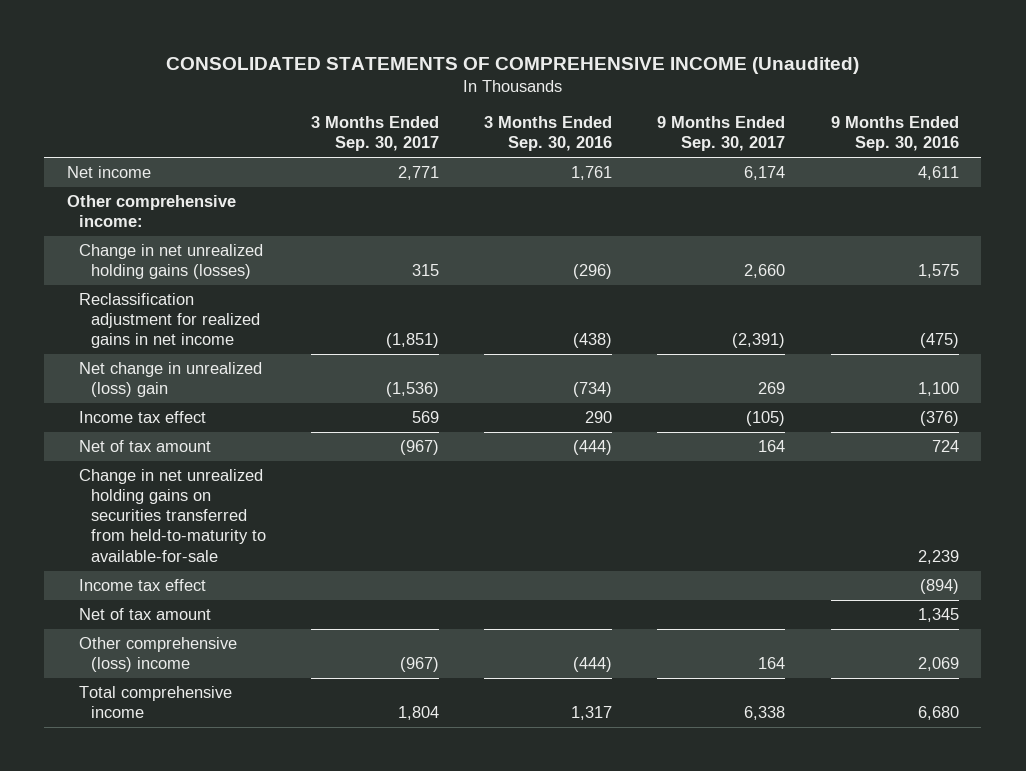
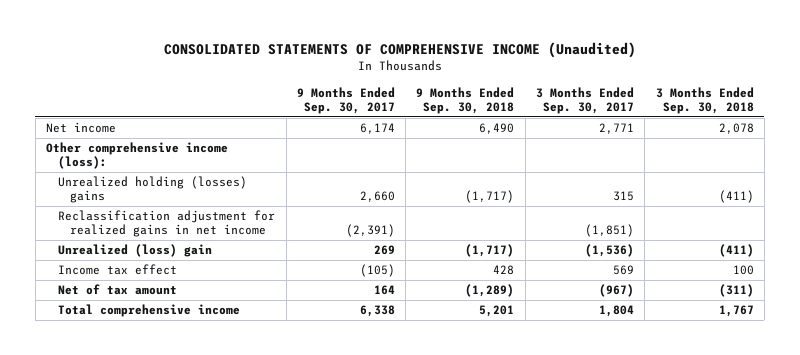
- | 3 Months Ended Sep. 30, 2017 | 3 Months Ended Sep. 30, 2016 | 9 Months Ended Sep. 30, 2017 | 9 Months Ended Sep. 30, 2016
+ | 9 Months Ended Sep. 30, 2017 | 9 Months Ended Sep. 30, 2018 | 3 Months Ended Sep. 30, 2017 | 3 Months Ended Sep. 30, 2018
- Other comprehensive income:
- Change in net unrealized holding gains (losses) | 315 | (296) | 2,660 | 1,575
+ Other comprehensive income (loss):
+ Unrealized holding (losses) gains | 2,660 | (1,717) | 315 | (411)
- Net change in unrealized (loss) gain | (1,536) | (734) | 269 | 1,100
+ Unrealized (loss) gain | 269 | (1,717) | (1,536) | (411)
- Change in net unrealized holding gains on securities transferred from held-to-maturity to available-for-sale | | | | 2,239
- Income tax effect | | | | (894)
- Net of tax amount | | | | 1,345
- Other comprehensive (loss) income | (967) | (444) | 164 | 2,069

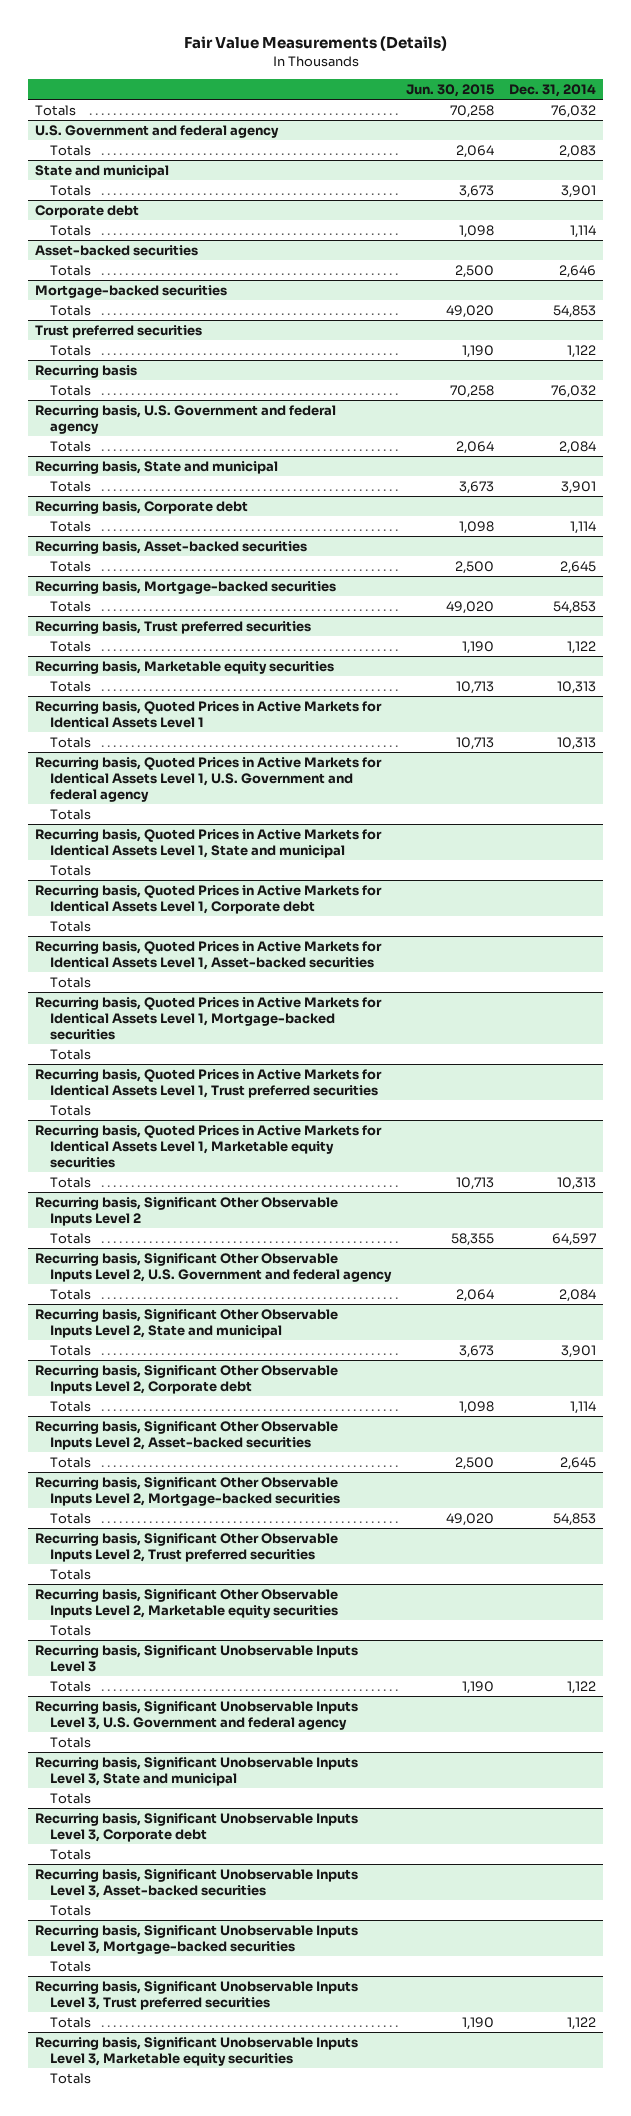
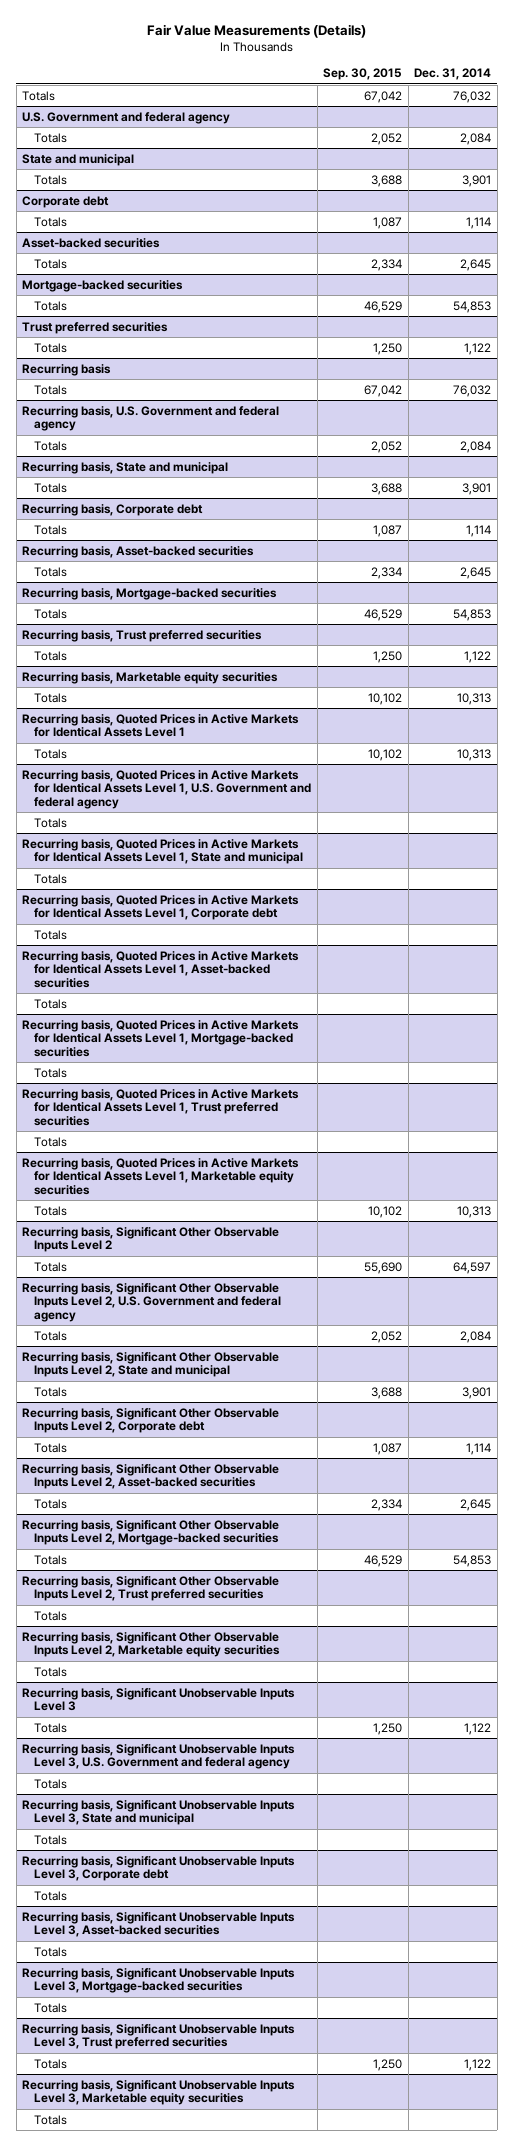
- | Jun. 30, 2015 | Dec. 31, 2014
+ | Sep. 30, 2015 | Dec. 31, 2014
@ U.S. Government and federal agency
- Totals | 2,064 | 2,083
+ Totals | 2,052 | 2,084
@ Asset-backed securities
- Totals | 2,500 | 2,646
+ Totals | 2,334 | 2,645

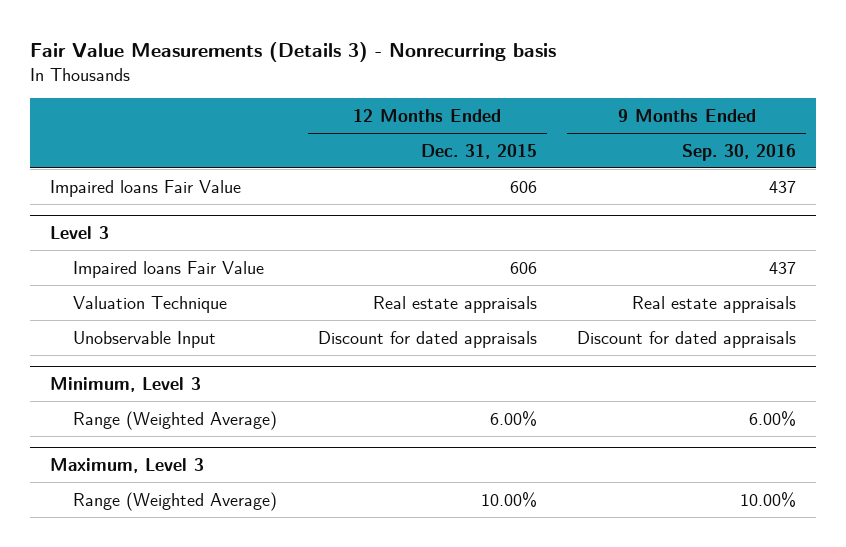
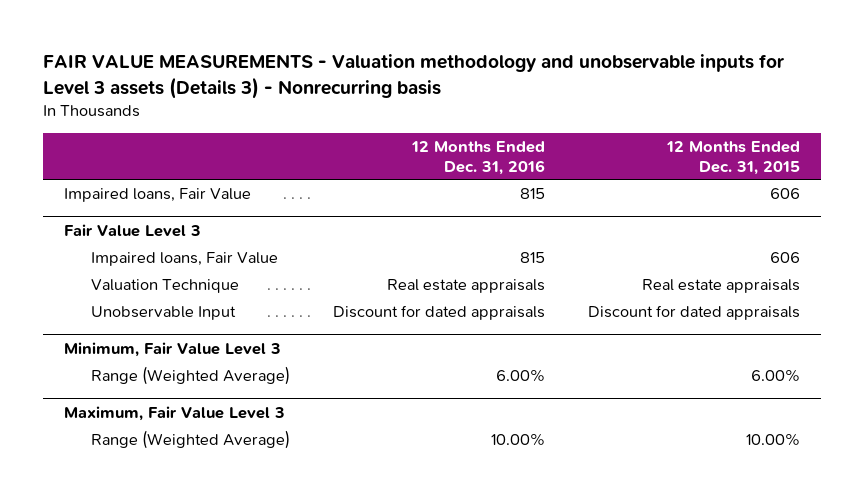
- Fair Value Measurements (Details 3) - Nonrecurring basis
+ FAIR VALUE MEASUREMENTS - Valuation methodology and unobservable inputs for Level 3 assets (Details 3) - Nonrecurring basis
- | 12 Months Ended Dec. 31, 2015 | 9 Months Ended Sep. 30, 2016
+ | 12 Months Ended Dec. 31, 2016 | 12 Months Ended Dec. 31, 2015
- Impaired loans Fair Value | 606 | 437
- Level 3
- Impaired loans Fair Value | 606 | 437
+ Impaired loans, Fair Value | 815 | 606
+ Fair Value Level 3
+ Impaired loans, Fair Value | 815 | 606
- Minimum, Level 3
+ Minimum, Fair Value Level 3
- Maximum, Level 3
+ Maximum, Fair Value Level 3

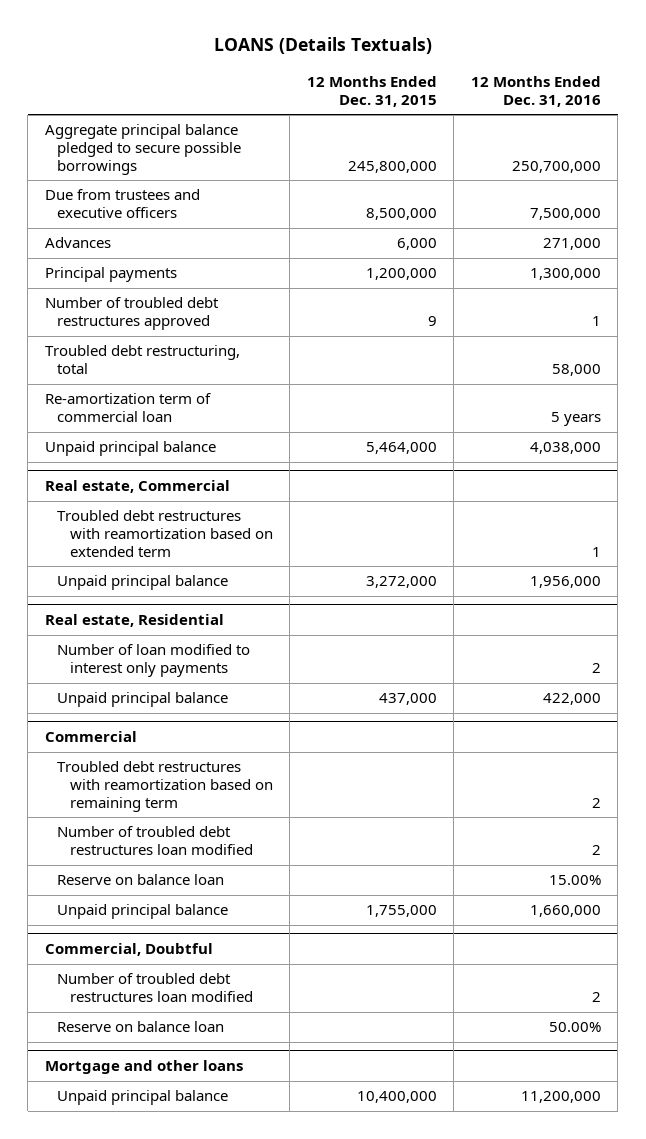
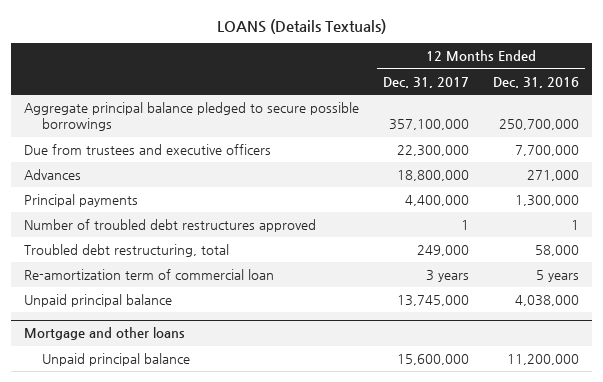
- | 12 Months Ended Dec. 31, 2015 | 12 Months Ended Dec. 31, 2016
+ | 12 Months Ended Dec. 31, 2017 | 12 Months Ended Dec. 31, 2016
- Due from trustees and executive officers | 8,500,000 | 7,500,000
+ Due from trustees and executive officers | 22,300,000 | 7,700,000
- Real estate, Commercial
- Troubled debt restructures with reamortization based on extended term | | 1
- Unpaid principal balance | 3,272,000 | 1,956,000
- Real estate, Residential
- Number of loan modified to interest only payments | | 2
- Unpaid principal balance | 437,000 | 422,000
- Commercial
- Troubled debt restructures with reamortization based on remaining term | | 2
- Number of troubled debt restructures loan modified | | 2
- Reserve on balance loan | | 15.00%
- Unpaid principal balance | 1,755,000 | 1,660,000
- Commercial, Doubtful
- Number of troubled debt restructures loan modified | | 2
- Reserve on balance loan | | 50.00%

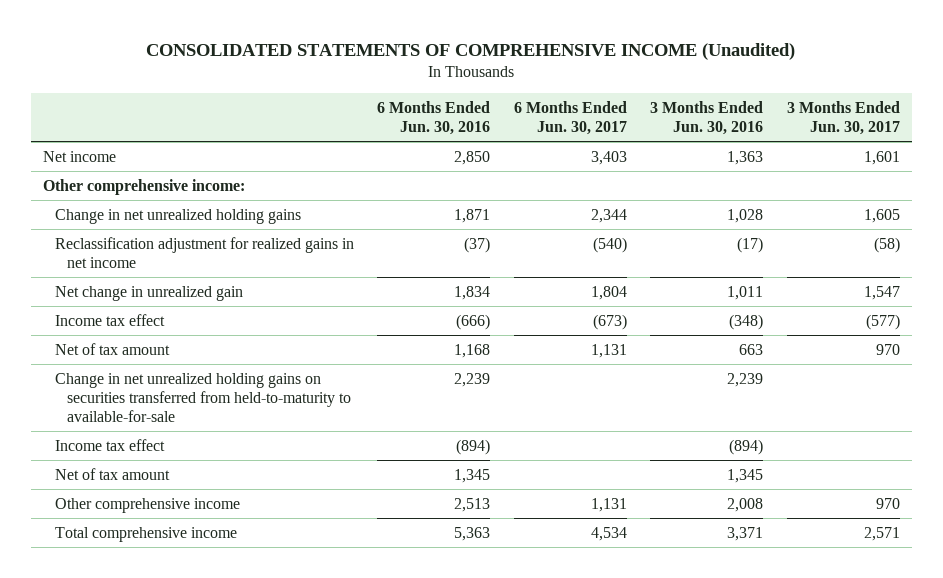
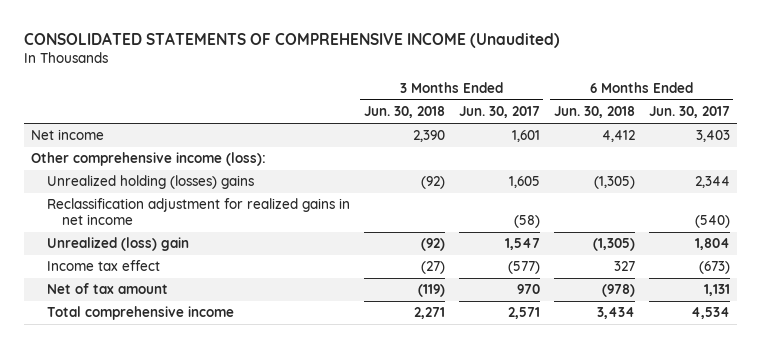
- | 6 Months Ended Jun. 30, 2016 | 6 Months Ended Jun. 30, 2017 | 3 Months Ended Jun. 30, 2016 | 3 Months Ended Jun. 30, 2017
+ | 3 Months Ended Jun. 30, 2018 | 3 Months Ended Jun. 30, 2017 | 6 Months Ended Jun. 30, 2018 | 6 Months Ended Jun. 30, 2017
- Other comprehensive income:
- Change in net unrealized holding gains | 1,871 | 2,344 | 1,028 | 1,605
+ Other comprehensive income (loss):
+ Unrealized holding (losses) gains | (92) | 1,605 | (1,305) | 2,344
- Net change in unrealized gain | 1,834 | 1,804 | 1,011 | 1,547
+ Unrealized (loss) gain | (92) | 1,547 | (1,305) | 1,804
- Change in net unrealized holding gains on securities transferred from held-to-maturity to available-for-sale | 2,239 | | 2,239 |
- Income tax effect | (894) | | (894) |
- Net of tax amount | 1,345 | | 1,345 |
- Other comprehensive income | 2,513 | 1,131 | 2,008 | 970

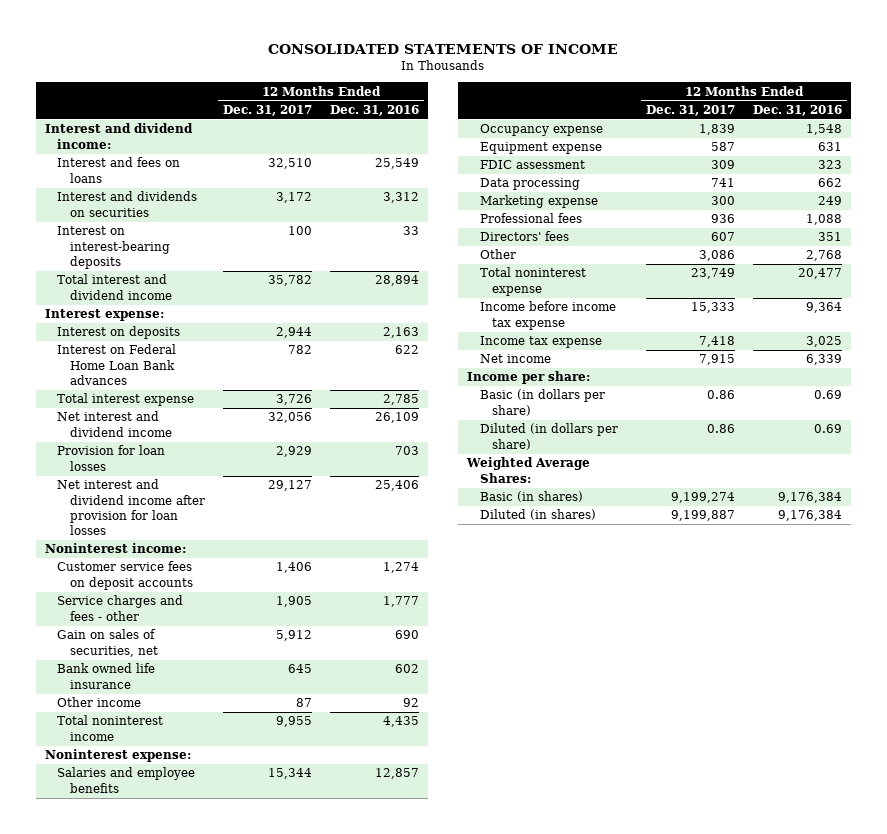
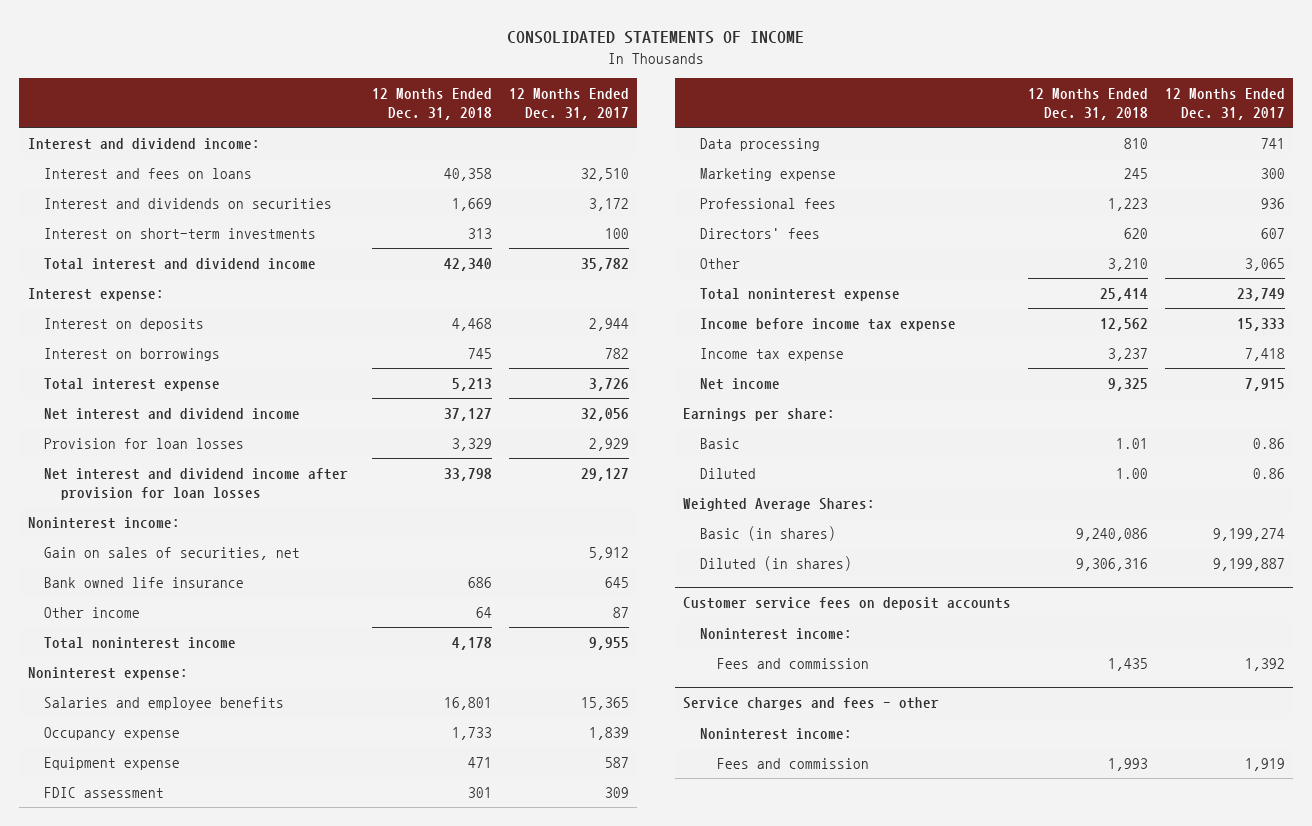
- | 12 Months Ended Dec. 31, 2017 | 12 Months Ended Dec. 31, 2016
+ | 12 Months Ended Dec. 31, 2018 | 12 Months Ended Dec. 31, 2017
- Interest on interest-bearing deposits | 100 | 33
+ Interest on short-term investments | 313 | 100
- Interest on Federal Home Loan Bank advances | 782 | 622
+ Interest on borrowings | 745 | 782
- Customer service fees on deposit accounts | 1,406 | 1,274
- Service charges and fees - other | 1,905 | 1,777
- Salaries and employee benefits | 15,344 | 12,857
+ Salaries and employee benefits | 16,801 | 15,365
- Other | 3,086 | 2,768
+ Other | 3,210 | 3,065
- Income per share:
- Basic (in dollars per share) | 0.86 | 0.69
- Diluted (in dollars per share) | 0.86 | 0.69
+ Earnings per share:
+ Basic | 1.01 | 0.86
+ Diluted | 1.00 | 0.86
+ Customer service fees on deposit accounts
+ Noninterest income:
+ Fees and commission | 1,435 | 1,392
+ Service charges and fees - other
+ Noninterest income:
+ Fees and commission | 1,993 | 1,919

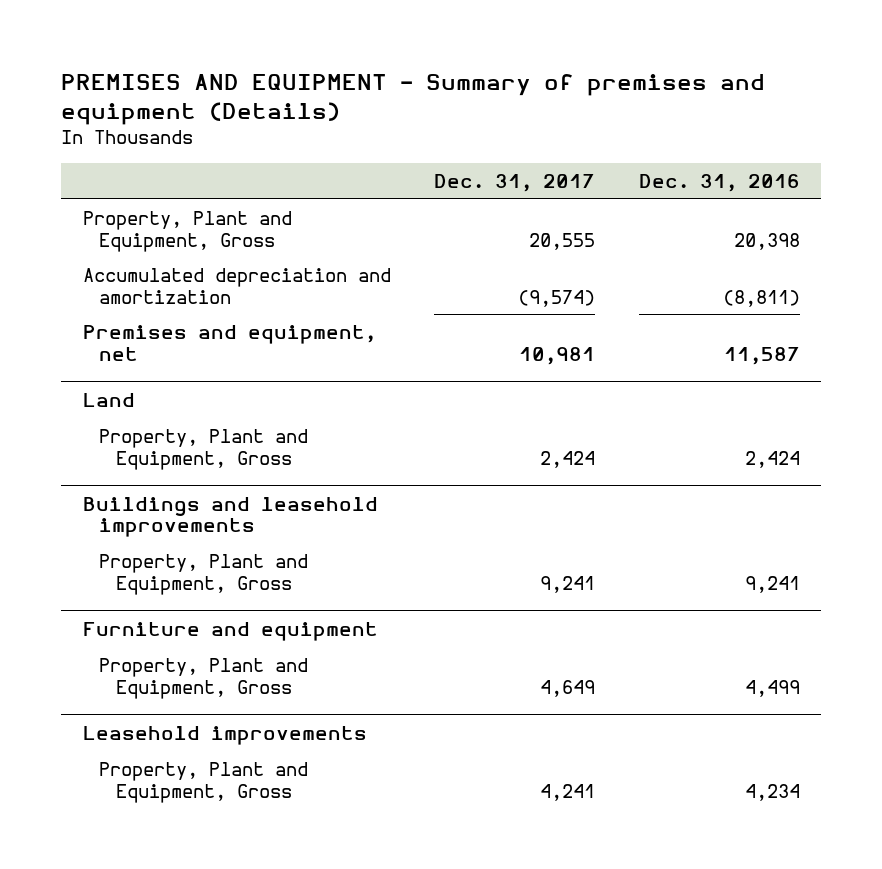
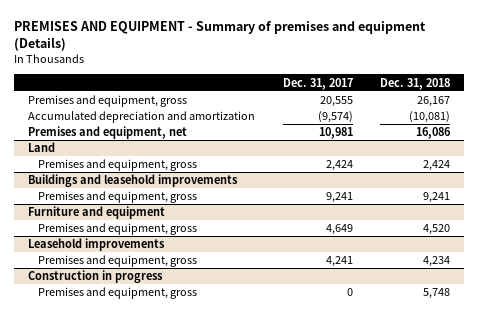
- | Dec. 31, 2017 | Dec. 31, 2016
+ | Dec. 31, 2017 | Dec. 31, 2018
- Property, Plant and Equipment, Gross | 20,555 | 20,398
+ Premises and equipment, gross | 20,555 | 26,167
@ Land
- Property, Plant and Equipment, Gross | 2,424 | 2,424
+ Premises and equipment, gross | 2,424 | 2,424
@ Buildings and leasehold improvements
- Property, Plant and Equipment, Gross | 9,241 | 9,241
+ Premises and equipment, gross | 9,241 | 9,241
@ Furniture and equipment
- Property, Plant and Equipment, Gross | 4,649 | 4,499
+ Premises and equipment, gross | 4,649 | 4,520
@ Leasehold improvements
- Property, Plant and Equipment, Gross | 4,241 | 4,234
+ Premises and equipment, gross | 4,241 | 4,234
+ Construction in progress
+ Premises and equipment, gross | 0 | 5,748

